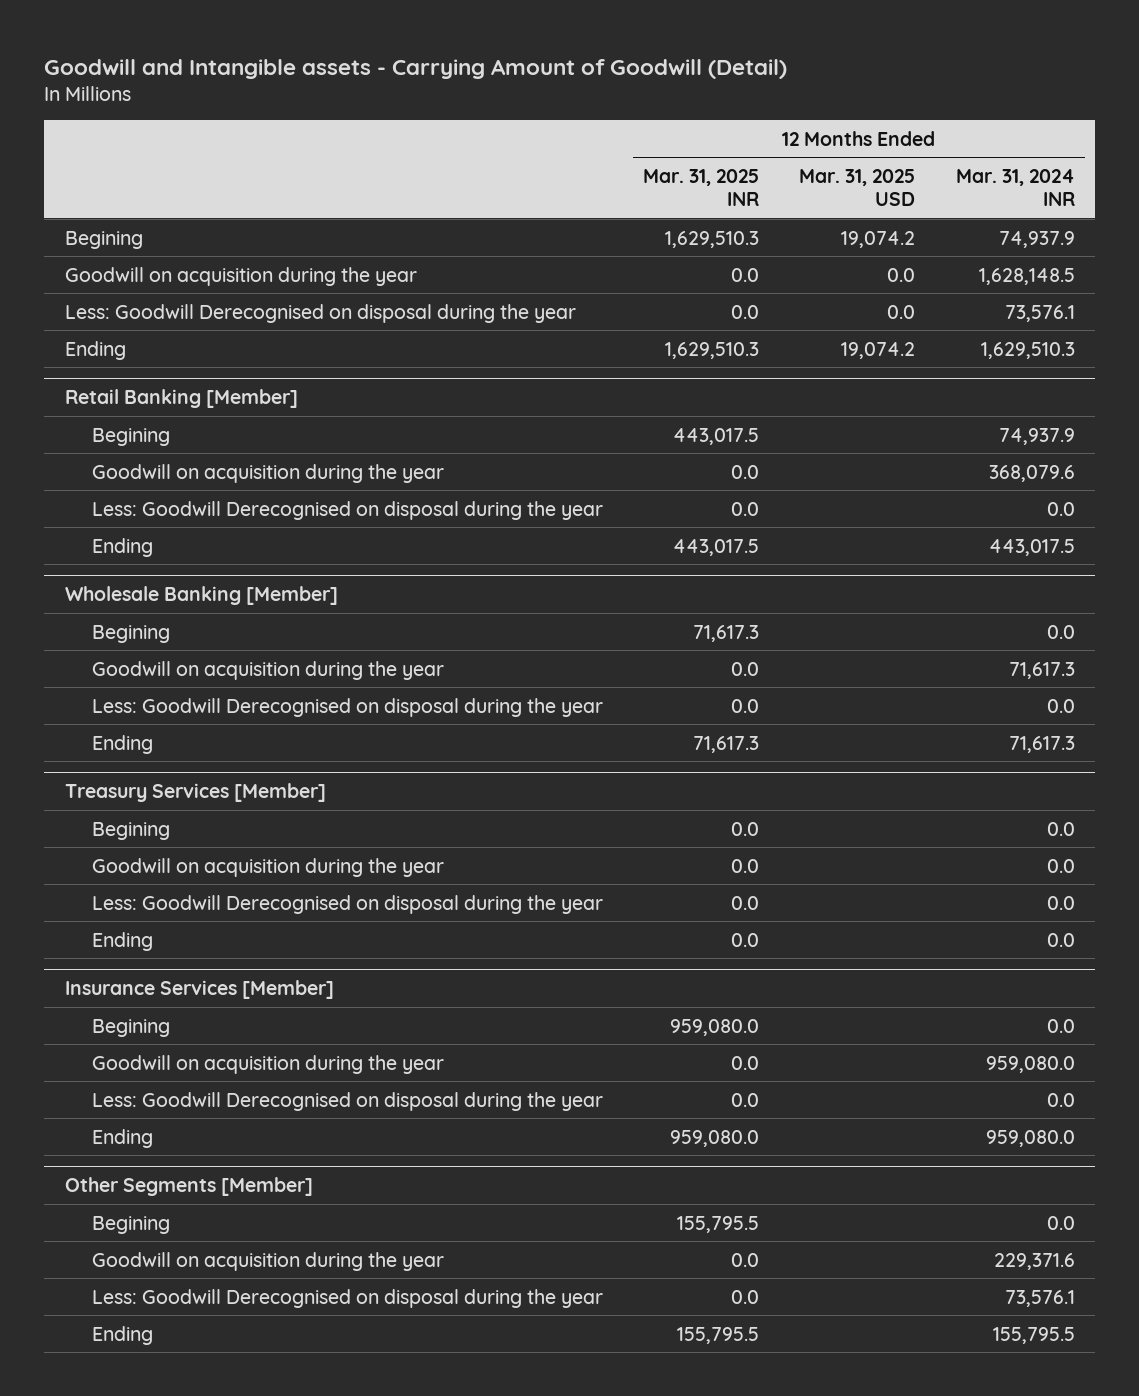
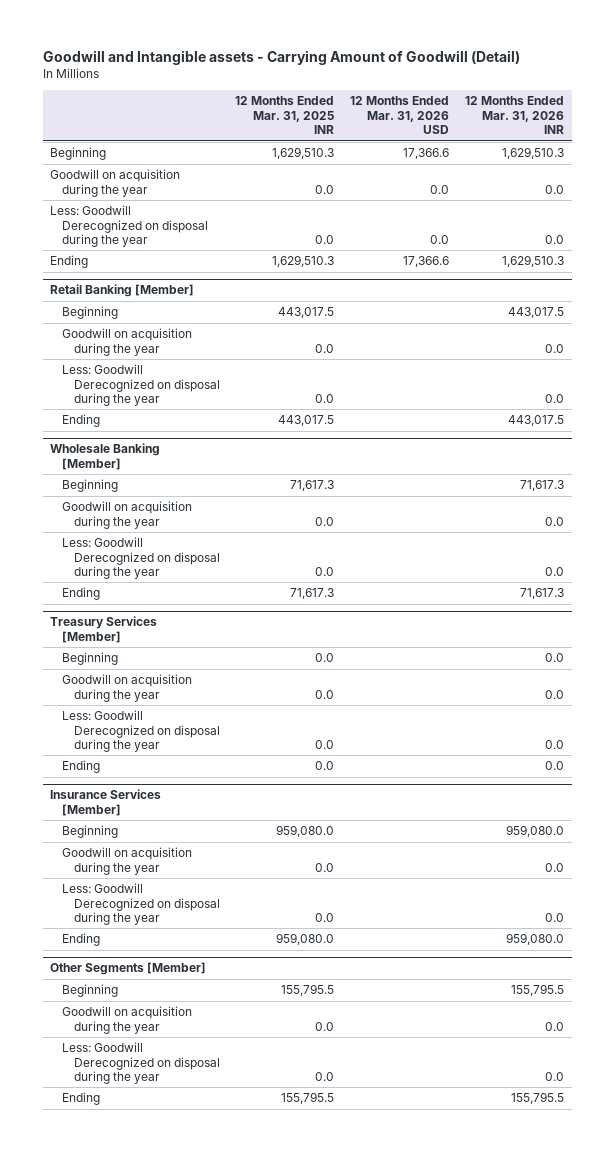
- | 12 Months Ended Mar. 31, 2025 INR | 12 Months Ended Mar. 31, 2025 USD | 12 Months Ended Mar. 31, 2024 INR
+ | 12 Months Ended Mar. 31, 2025 INR | 12 Months Ended Mar. 31, 2026 USD | 12 Months Ended Mar. 31, 2026 INR
- Begining | 1,629,510.3 | 19,074.2 | 74,937.9
+ Beginning | 1,629,510.3 | 17,366.6 | 1,629,510.3
- Less: Goodwill Derecognised on disposal during the year | 0.0 | 0.0 | 73,576.1
+ Less: Goodwill Derecognized on disposal during the year | 0.0 | 0.0 | 0.0
@ Retail Banking [Member]
- Begining | 443,017.5 | | 74,937.9
+ Beginning | 443,017.5 | | 443,017.5
- Less: Goodwill Derecognised on disposal during the year | 0.0 | | 0.0
+ Less: Goodwill Derecognized on disposal during the year | 0.0 | | 0.0
@ Wholesale Banking [Member]
- Begining | 71,617.3 | | 0.0
+ Beginning | 71,617.3 | | 71,617.3
- Less: Goodwill Derecognised on disposal during the year | 0.0 | | 0.0
+ Less: Goodwill Derecognized on disposal during the year | 0.0 | | 0.0
@ Treasury Services [Member]
- Begining | 0.0 | | 0.0
+ Beginning | 0.0 | | 0.0
- Less: Goodwill Derecognised on disposal during the year | 0.0 | | 0.0
+ Less: Goodwill Derecognized on disposal during the year | 0.0 | | 0.0
@ Insurance Services [Member]
- Begining | 959,080.0 | | 0.0
+ Beginning | 959,080.0 | | 959,080.0
- Less: Goodwill Derecognised on disposal during the year | 0.0 | | 0.0
+ Less: Goodwill Derecognized on disposal during the year | 0.0 | | 0.0
@ Other Segments [Member]
- Begining | 155,795.5 | | 0.0
+ Beginning | 155,795.5 | | 155,795.5
- Less: Goodwill Derecognised on disposal during the year | 0.0 | | 73,576.1
+ Less: Goodwill Derecognized on disposal during the year | 0.0 | | 0.0

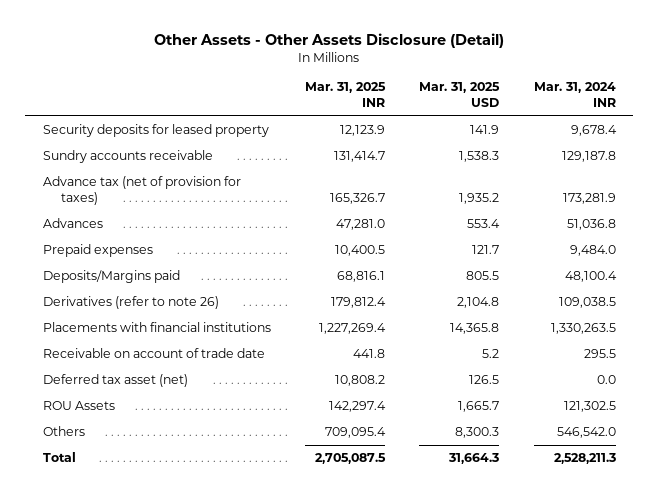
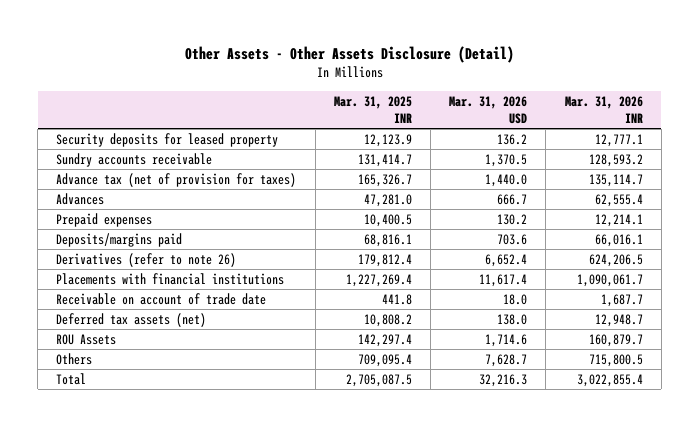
- | Mar. 31, 2025 INR | Mar. 31, 2025 USD | Mar. 31, 2024 INR
+ | Mar. 31, 2025 INR | Mar. 31, 2026 USD | Mar. 31, 2026 INR
- Deposits/Margins paid | 68,816.1 | 805.5 | 48,100.4
+ Deposits/margins paid | 68,816.1 | 703.6 | 66,016.1
- Deferred tax asset (net) | 10,808.2 | 126.5 | 0.0
+ Deferred tax assets (net) | 10,808.2 | 138.0 | 12,948.7

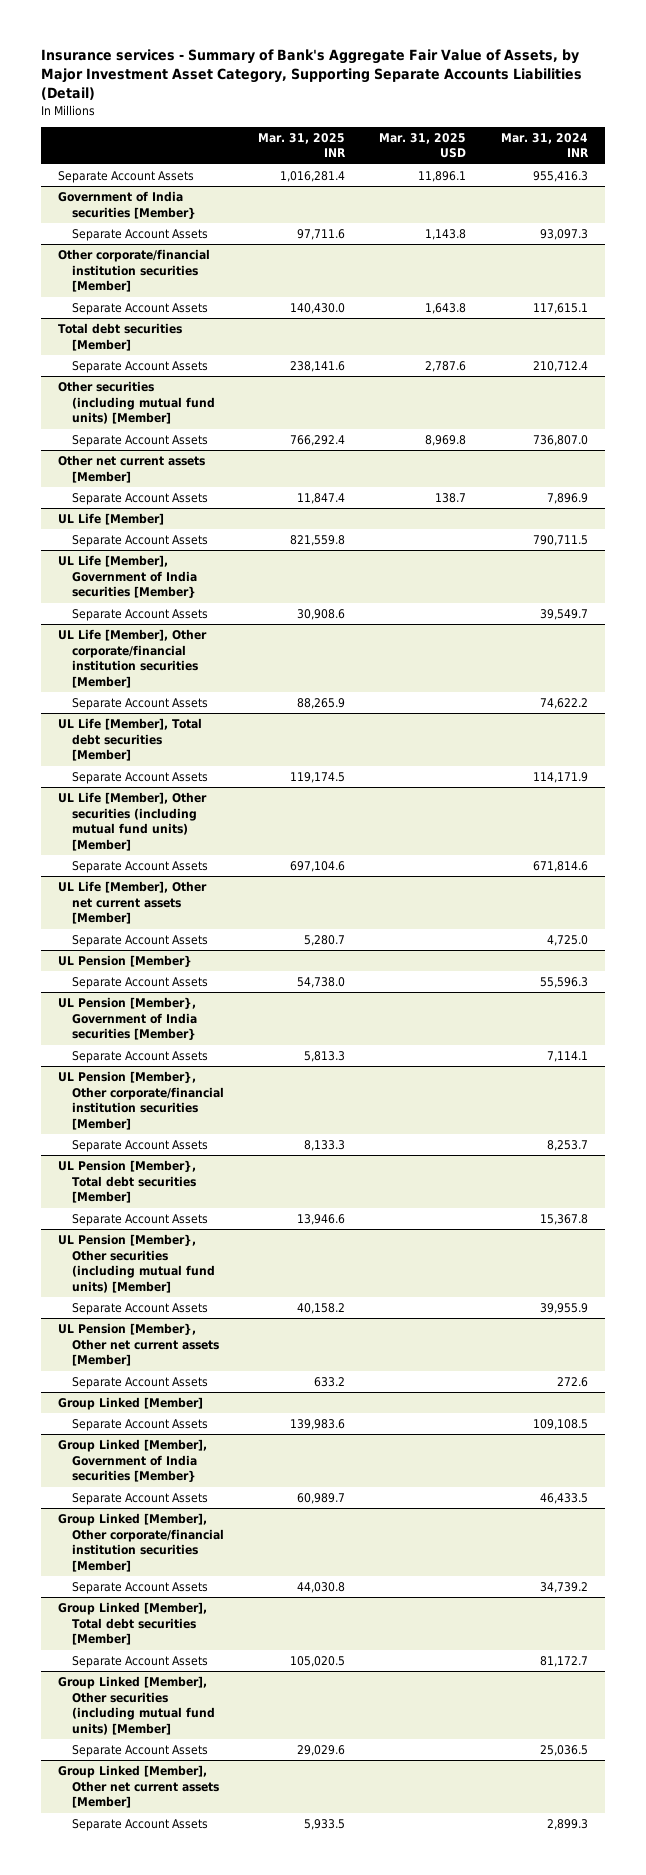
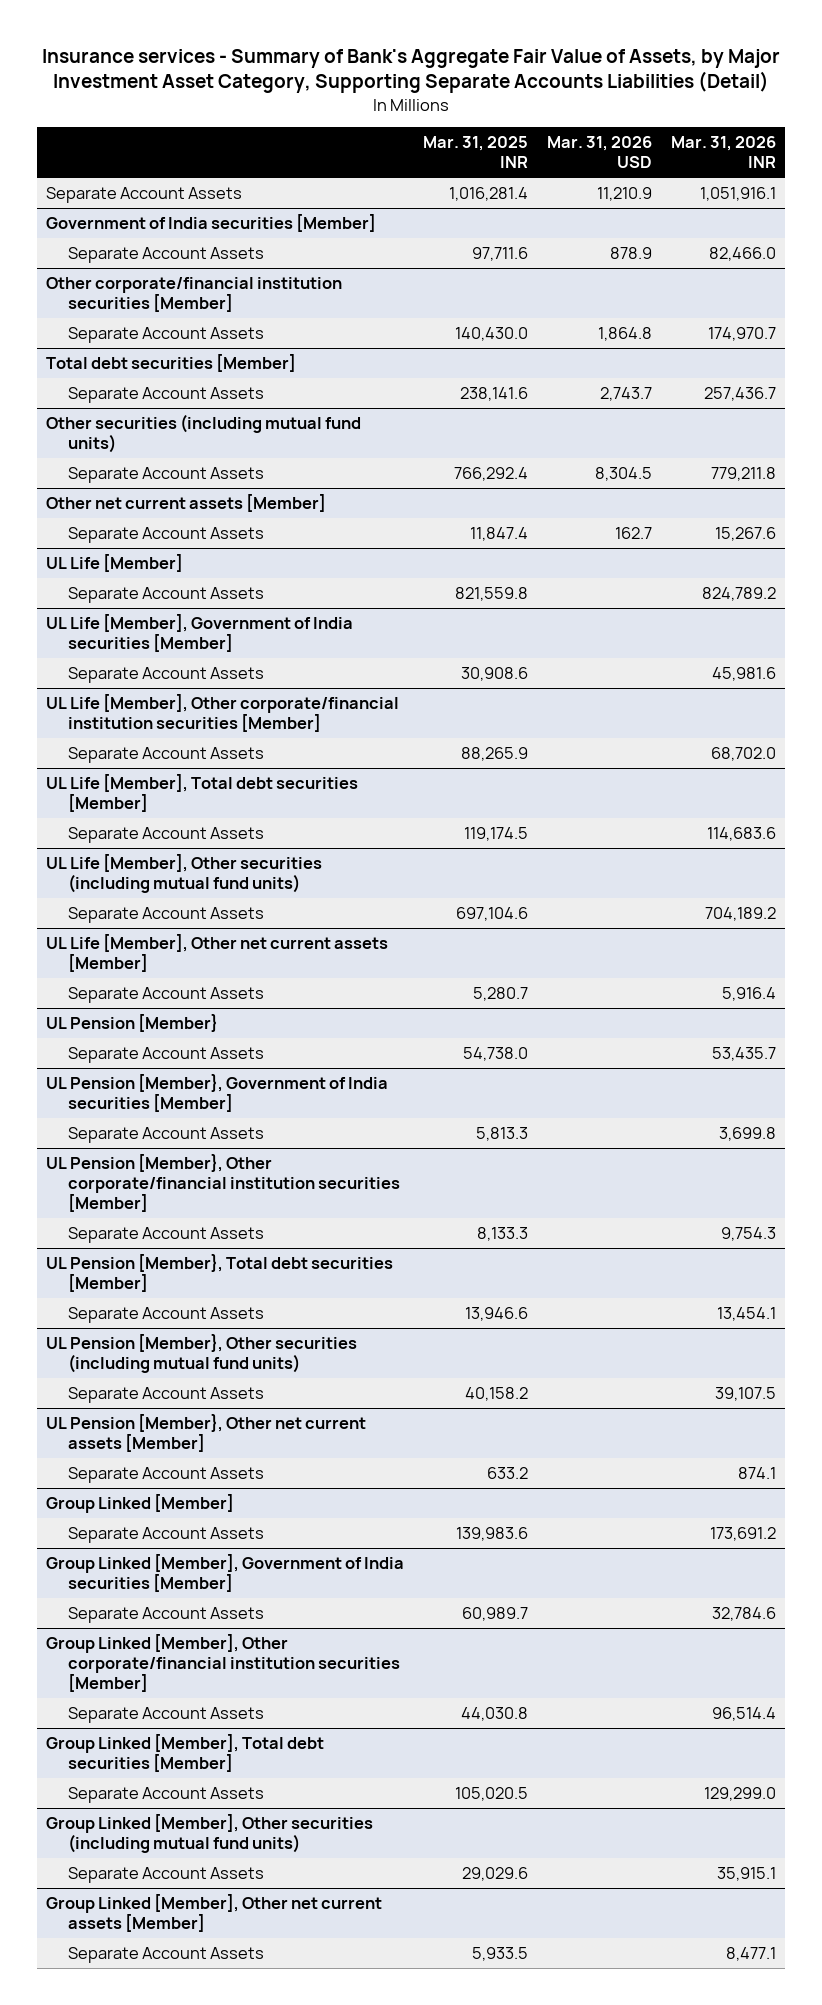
- | Mar. 31, 2025 INR | Mar. 31, 2025 USD | Mar. 31, 2024 INR
+ | Mar. 31, 2025 INR | Mar. 31, 2026 USD | Mar. 31, 2026 INR
- Government of India securities [Member}
+ Government of India securities [Member]
- Other securities (including mutual fund units) [Member]
+ Other securities (including mutual fund units)
- UL Life [Member], Government of India securities [Member}
+ UL Life [Member], Government of India securities [Member]
- UL Life [Member], Other securities (including mutual fund units) [Member]
+ UL Life [Member], Other securities (including mutual fund units)
- UL Pension [Member}, Government of India securities [Member}
+ UL Pension [Member}, Government of India securities [Member]
- UL Pension [Member}, Other securities (including mutual fund units) [Member]
+ UL Pension [Member}, Other securities (including mutual fund units)
- Group Linked [Member], Government of India securities [Member}
+ Group Linked [Member], Government of India securities [Member]
- Group Linked [Member], Other securities (including mutual fund units) [Member]
+ Group Linked [Member], Other securities (including mutual fund units)

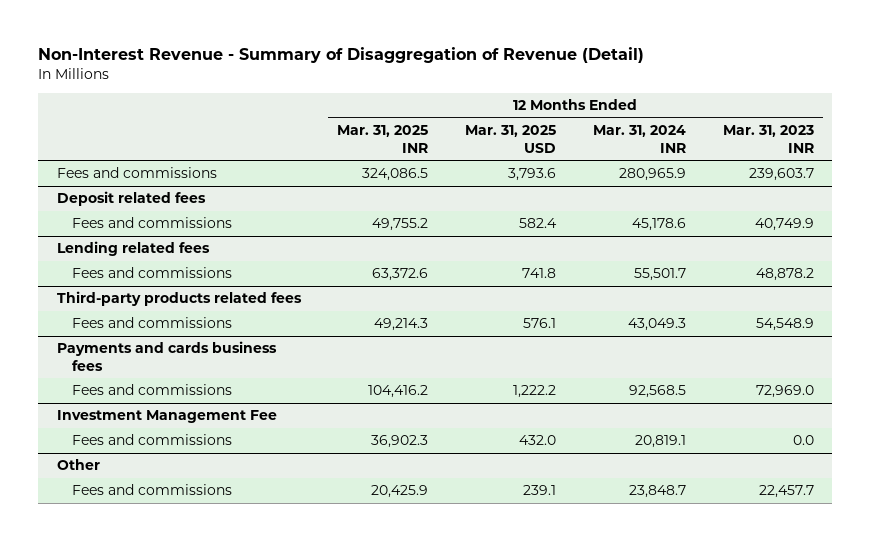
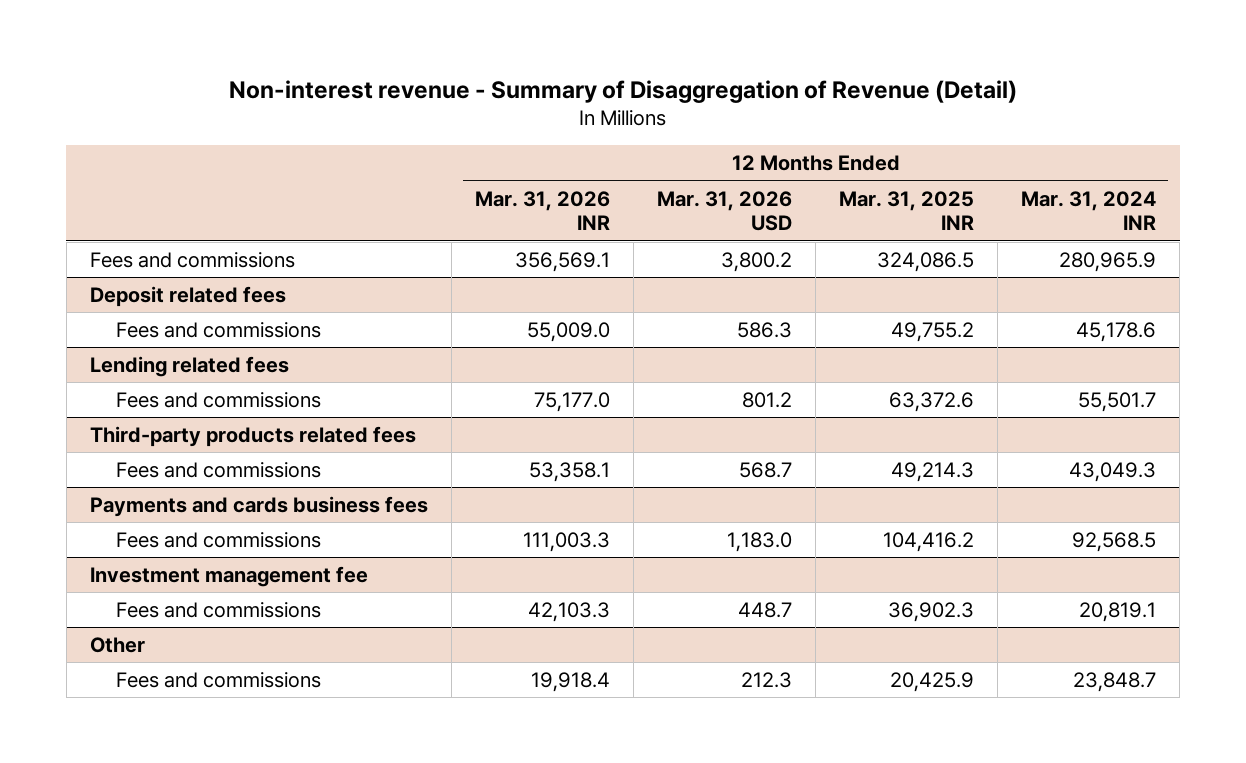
- Non-Interest Revenue - Summary of Disaggregation of Revenue (Detail)
+ Non-interest revenue - Summary of Disaggregation of Revenue (Detail)
- | 12 Months Ended Mar. 31, 2025 INR | 12 Months Ended Mar. 31, 2025 USD | 12 Months Ended Mar. 31, 2024 INR | 12 Months Ended Mar. 31, 2023 INR
+ | 12 Months Ended Mar. 31, 2026 INR | 12 Months Ended Mar. 31, 2026 USD | 12 Months Ended Mar. 31, 2025 INR | 12 Months Ended Mar. 31, 2024 INR
- Investment Management Fee
+ Investment management fee

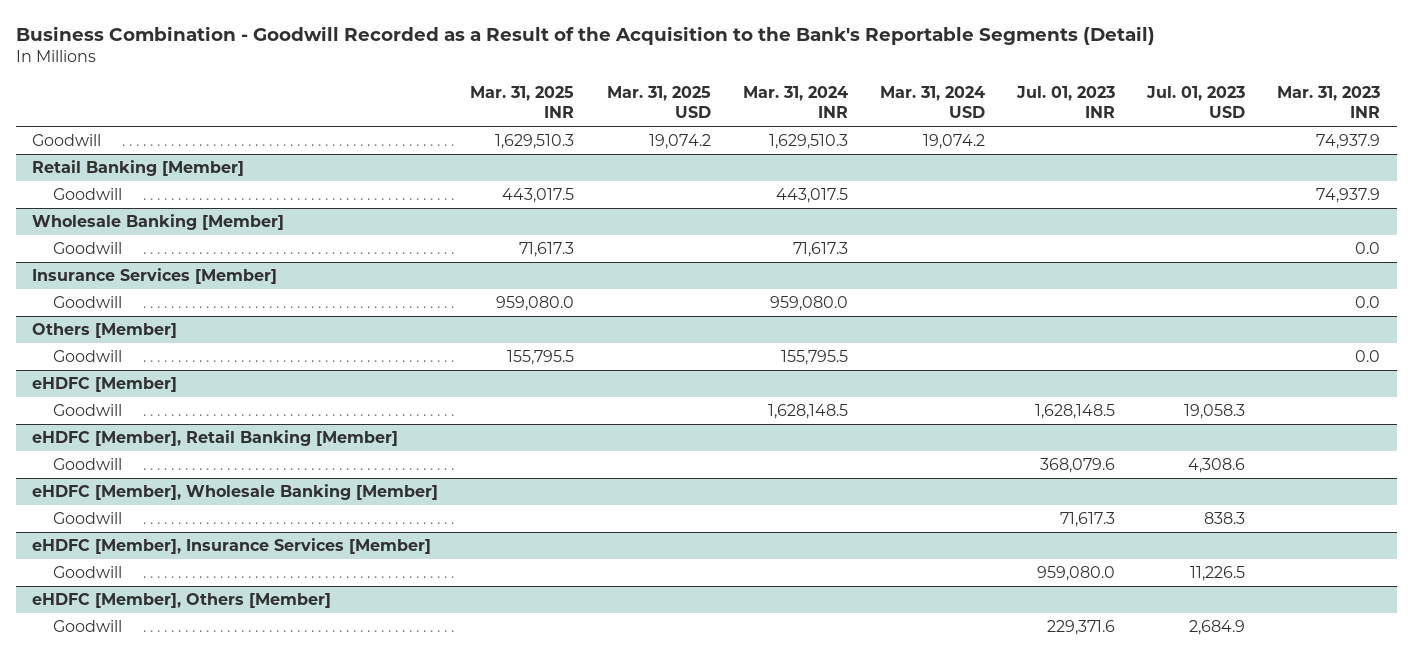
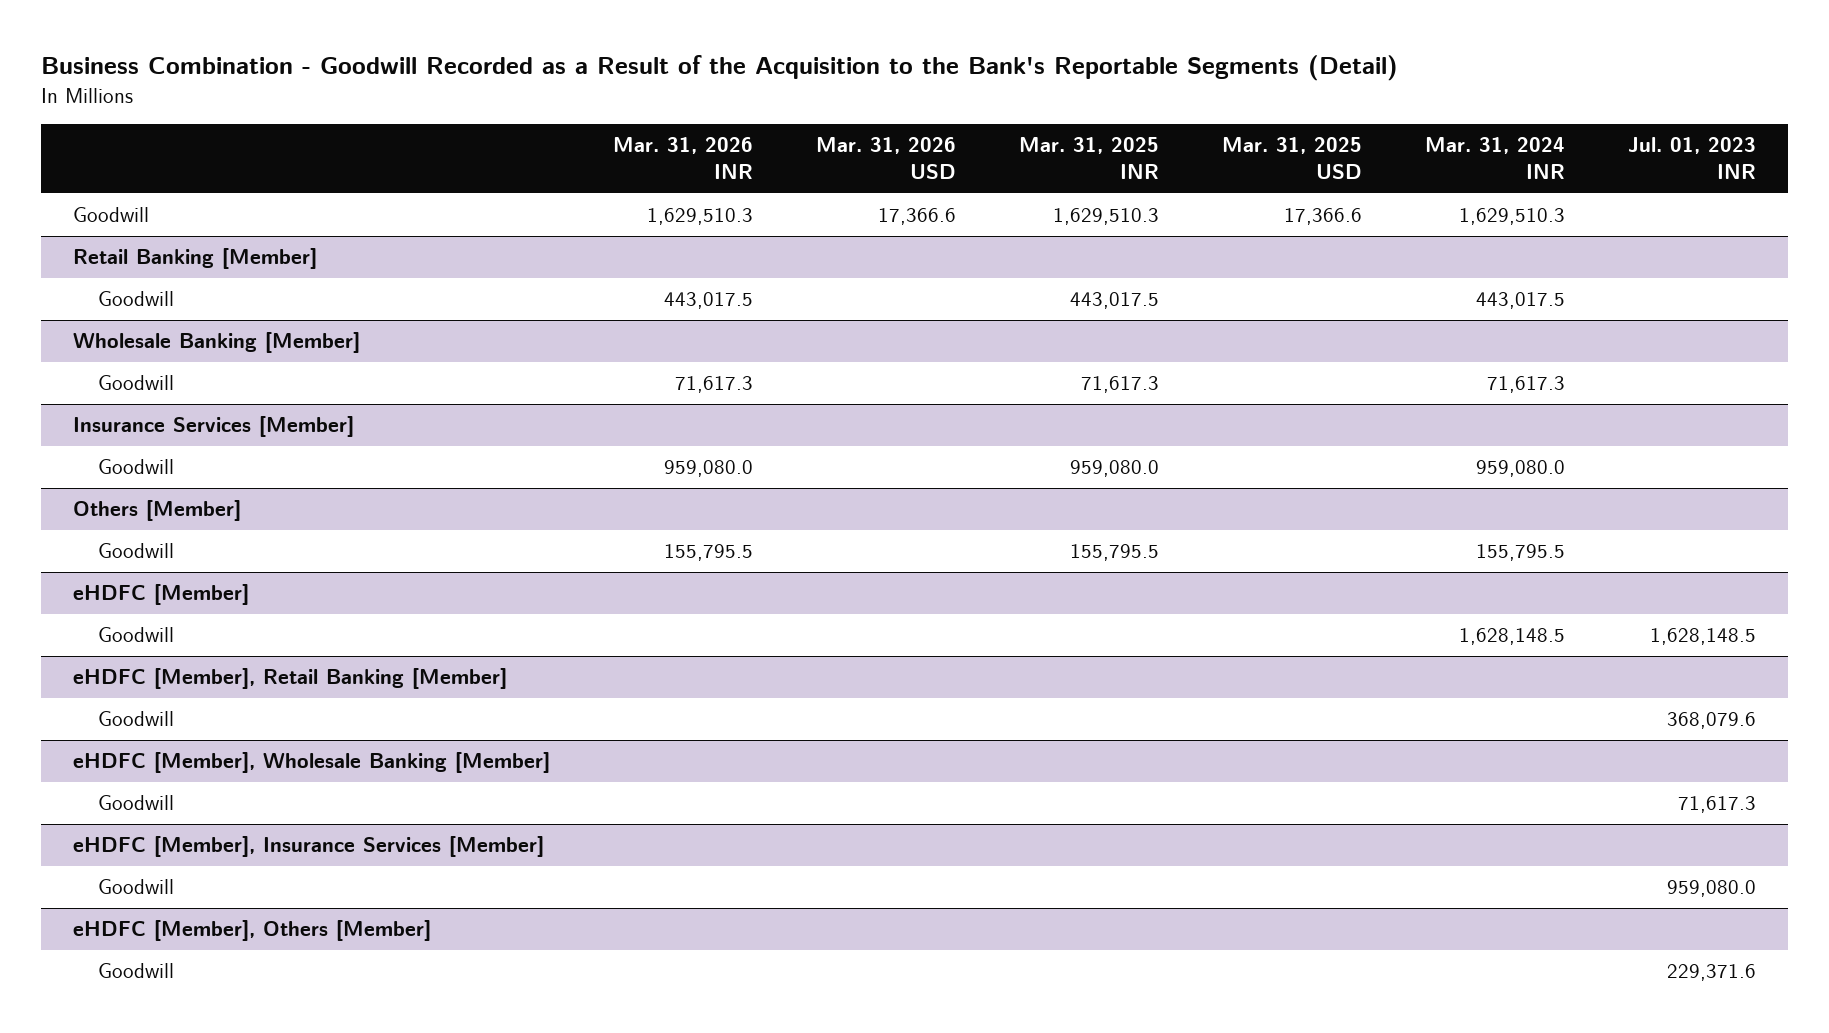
- | Mar. 31, 2025 INR | Mar. 31, 2025 USD | Mar. 31, 2024 INR | Mar. 31, 2024 USD | Jul. 01, 2023 INR | Jul. 01, 2023 USD | Mar. 31, 2023 INR
+ | Mar. 31, 2026 INR | Mar. 31, 2026 USD | Mar. 31, 2025 INR | Mar. 31, 2025 USD | Mar. 31, 2024 INR | Jul. 01, 2023 INR
- Goodwill | 1,629,510.3 | 19,074.2 | 1,629,510.3 | 19,074.2 | | | 74,937.9
+ Goodwill | 1,629,510.3 | 17,366.6 | 1,629,510.3 | 17,366.6 | 1,629,510.3 |

